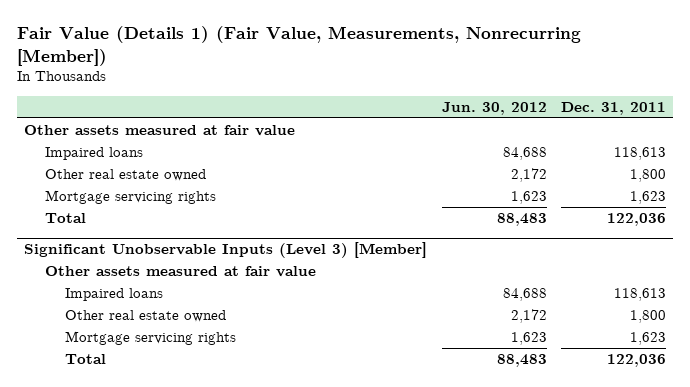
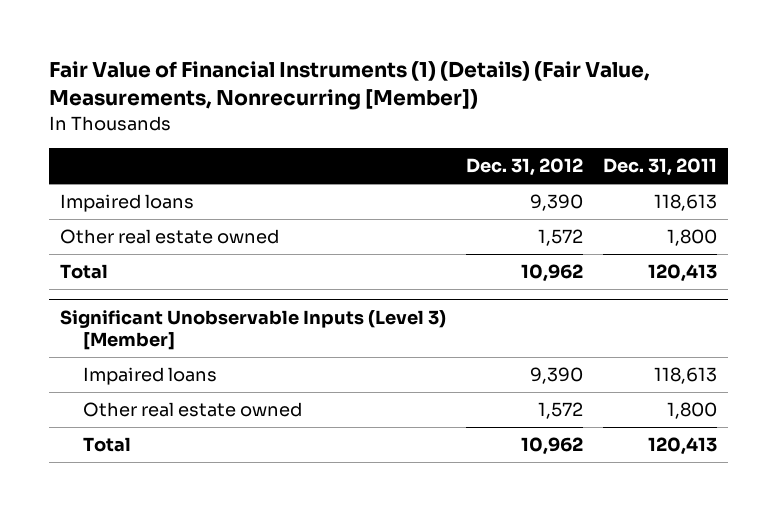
- Fair Value (Details 1) (Fair Value, Measurements, Nonrecurring [Member])
+ Fair Value of Financial Instruments (1) (Details) (Fair Value, Measurements, Nonrecurring [Member])
- | Jun. 30, 2012 | Dec. 31, 2011
+ | Dec. 31, 2012 | Dec. 31, 2011
- Other assets measured at fair value
- Mortgage servicing rights | 1,623 | 1,623
- Total | 88,483 | 122,036
+ Total | 10,962 | 120,413
@ Significant Unobservable Inputs (Level 3) [Member]
- Other assets measured at fair value
- Mortgage servicing rights | 1,623 | 1,623
- Total | 88,483 | 122,036
+ Total | 10,962 | 120,413

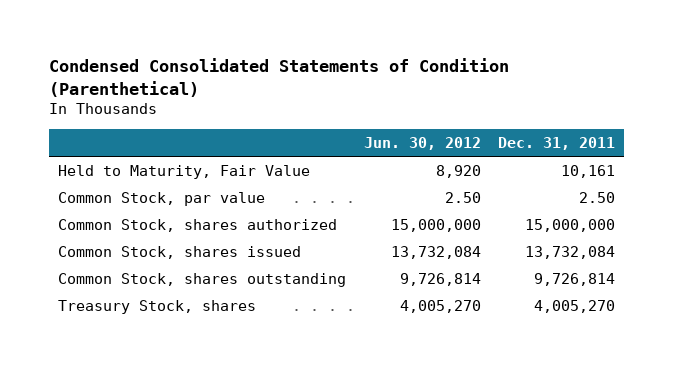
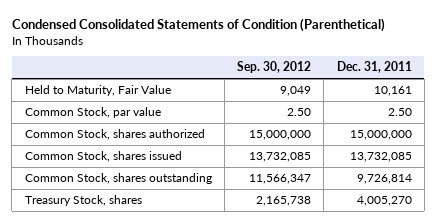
- | Jun. 30, 2012 | Dec. 31, 2011
+ | Sep. 30, 2012 | Dec. 31, 2011
- Common Stock, shares issued | 13,732,084 | 13,732,084
+ Common Stock, shares issued | 13,732,085 | 13,732,085

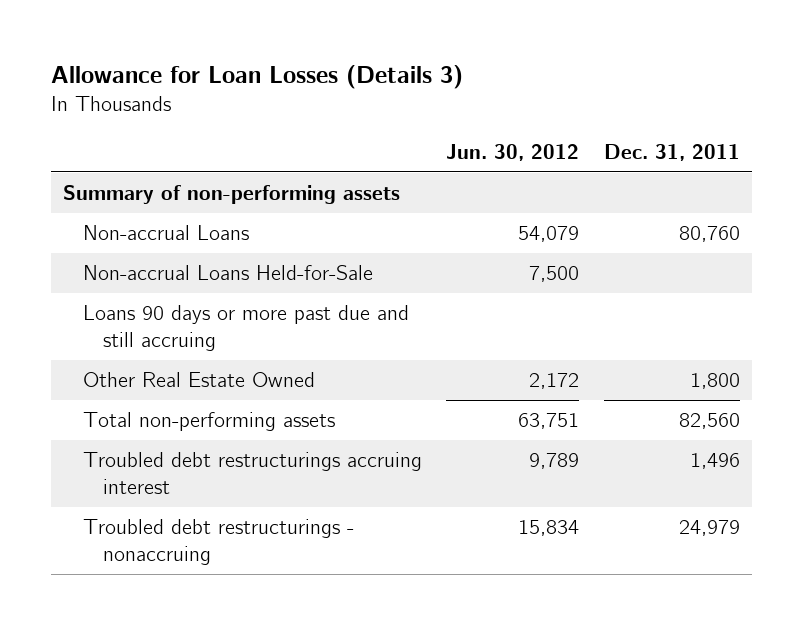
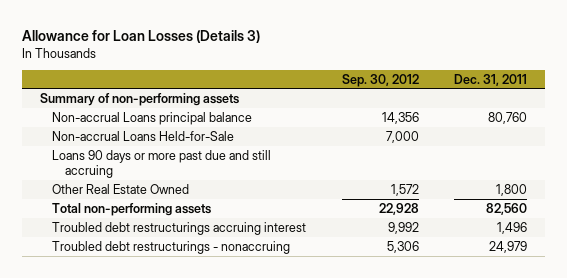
- | Jun. 30, 2012 | Dec. 31, 2011
+ | Sep. 30, 2012 | Dec. 31, 2011
- Non-accrual Loans | 54,079 | 80,760
+ Non-accrual Loans principal balance | 14,356 | 80,760

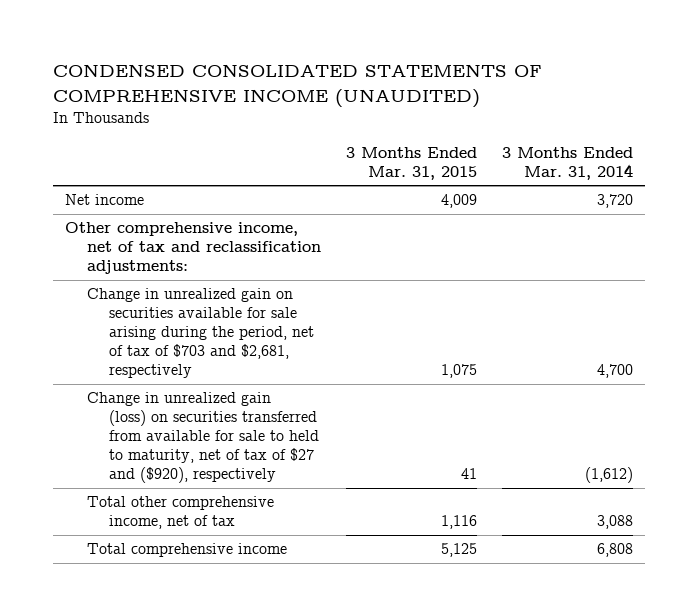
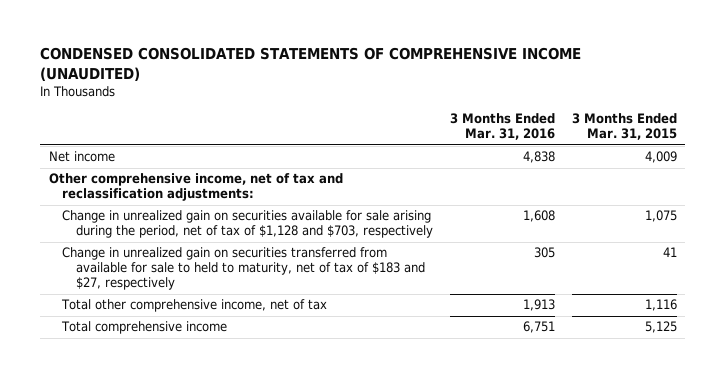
- | 3 Months Ended Mar. 31, 2015 | 3 Months Ended Mar. 31, 2014
+ | 3 Months Ended Mar. 31, 2016 | 3 Months Ended Mar. 31, 2015
- Change in unrealized gain on securities available for sale arising during the period, net of tax of $703 and $2,681, respectively | 1,075 | 4,700
- Change in unrealized gain (loss) on securities transferred from available for sale to held to maturity, net of tax of $27 and ($920), respectively | 41 | (1,612)
+ Change in unrealized gain on securities available for sale arising during the period, net of tax of $1,128 and $703, respectively | 1,608 | 1,075
+ Change in unrealized gain on securities transferred from available for sale to held to maturity, net of tax of $183 and $27, respectively | 305 | 41

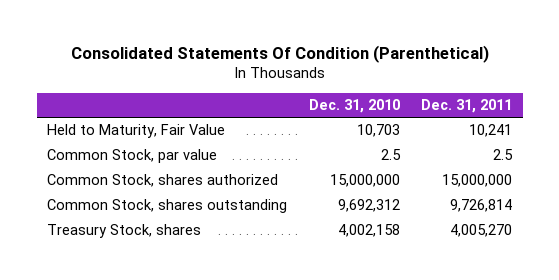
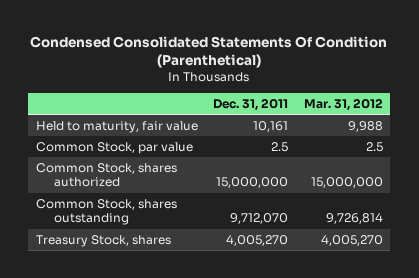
- Consolidated Statements Of Condition (Parenthetical)
+ Condensed Consolidated Statements Of Condition (Parenthetical)
- | Dec. 31, 2010 | Dec. 31, 2011
+ | Dec. 31, 2011 | Mar. 31, 2012
- Held to Maturity, Fair Value | 10,703 | 10,241
+ Held to maturity, fair value | 10,161 | 9,988
- Common Stock, shares outstanding | 9,692,312 | 9,726,814
+ Common Stock, shares outstanding | 9,712,070 | 9,726,814

